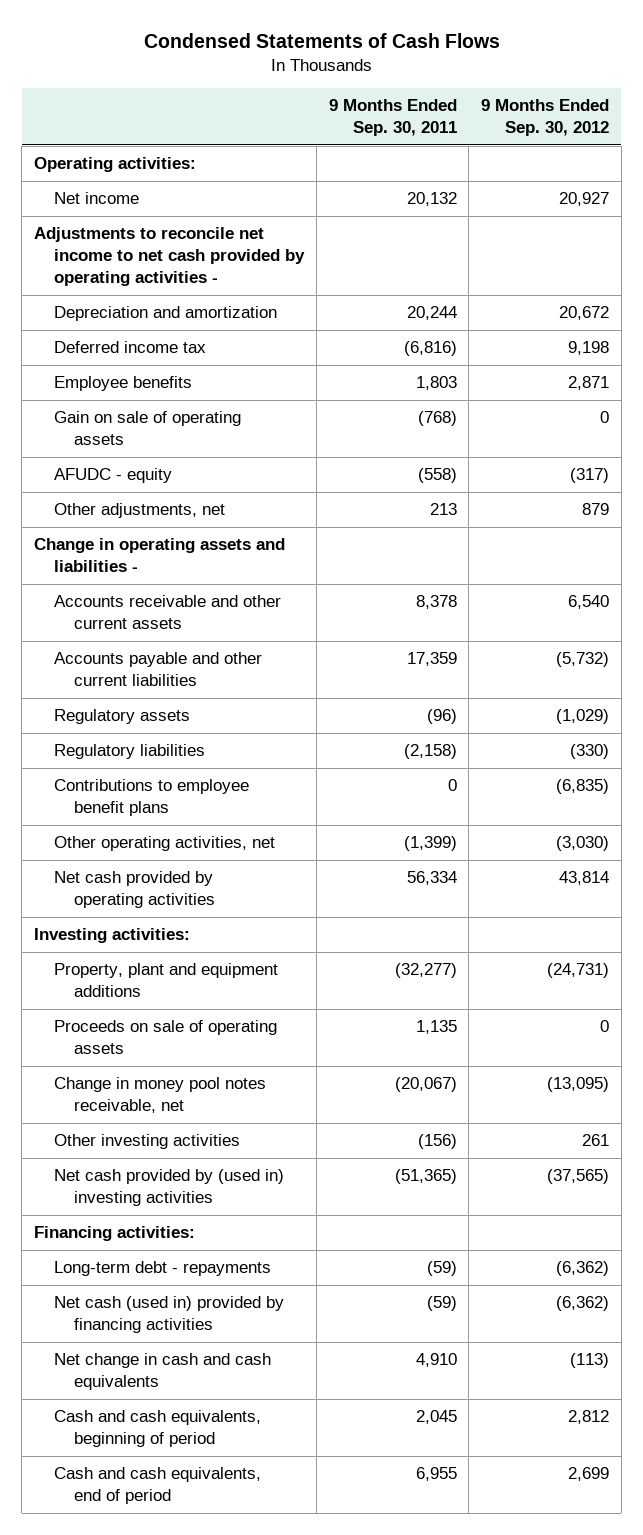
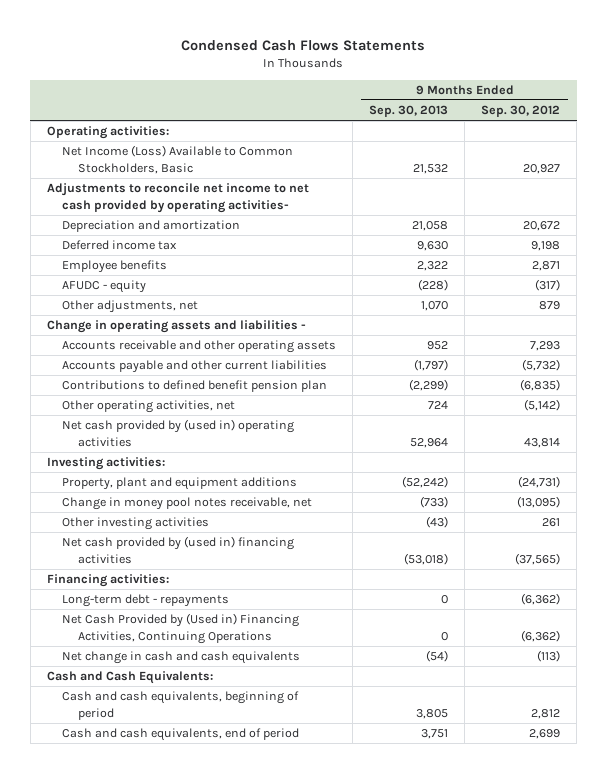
- Condensed Statements of Cash Flows
+ Condensed Cash Flows Statements
- | 9 Months Ended Sep. 30, 2011 | 9 Months Ended Sep. 30, 2012
+ | 9 Months Ended Sep. 30, 2013 | 9 Months Ended Sep. 30, 2012
- Net income | 20,132 | 20,927
- Adjustments to reconcile net income to net cash provided by operating activities -
+ Net Income (Loss) Available to Common Stockholders, Basic | 21,532 | 20,927
+ Adjustments to reconcile net income to net cash provided by operating activities-
- Gain on sale of operating assets | (768) | 0
- Accounts receivable and other current assets | 8,378 | 6,540
+ Accounts receivable and other operating assets | 952 | 7,293
- Regulatory assets | (96) | (1,029)
- Regulatory liabilities | (2,158) | (330)
- Contributions to employee benefit plans | 0 | (6,835)
- Other operating activities, net | (1,399) | (3,030)
- Net cash provided by operating activities | 56,334 | 43,814
+ Contributions to defined benefit pension plan | (2,299) | (6,835)
+ Other operating activities, net | 724 | (5,142)
+ Net cash provided by (used in) operating activities | 52,964 | 43,814
- Proceeds on sale of operating assets | 1,135 | 0
- Net cash provided by (used in) investing activities | (51,365) | (37,565)
+ Net cash provided by (used in) financing activities | (53,018) | (37,565)
- Net cash (used in) provided by financing activities | (59) | (6,362)
+ Net Cash Provided by (Used in) Financing Activities, Continuing Operations | 0 | (6,362)
+ Cash and Cash Equivalents:

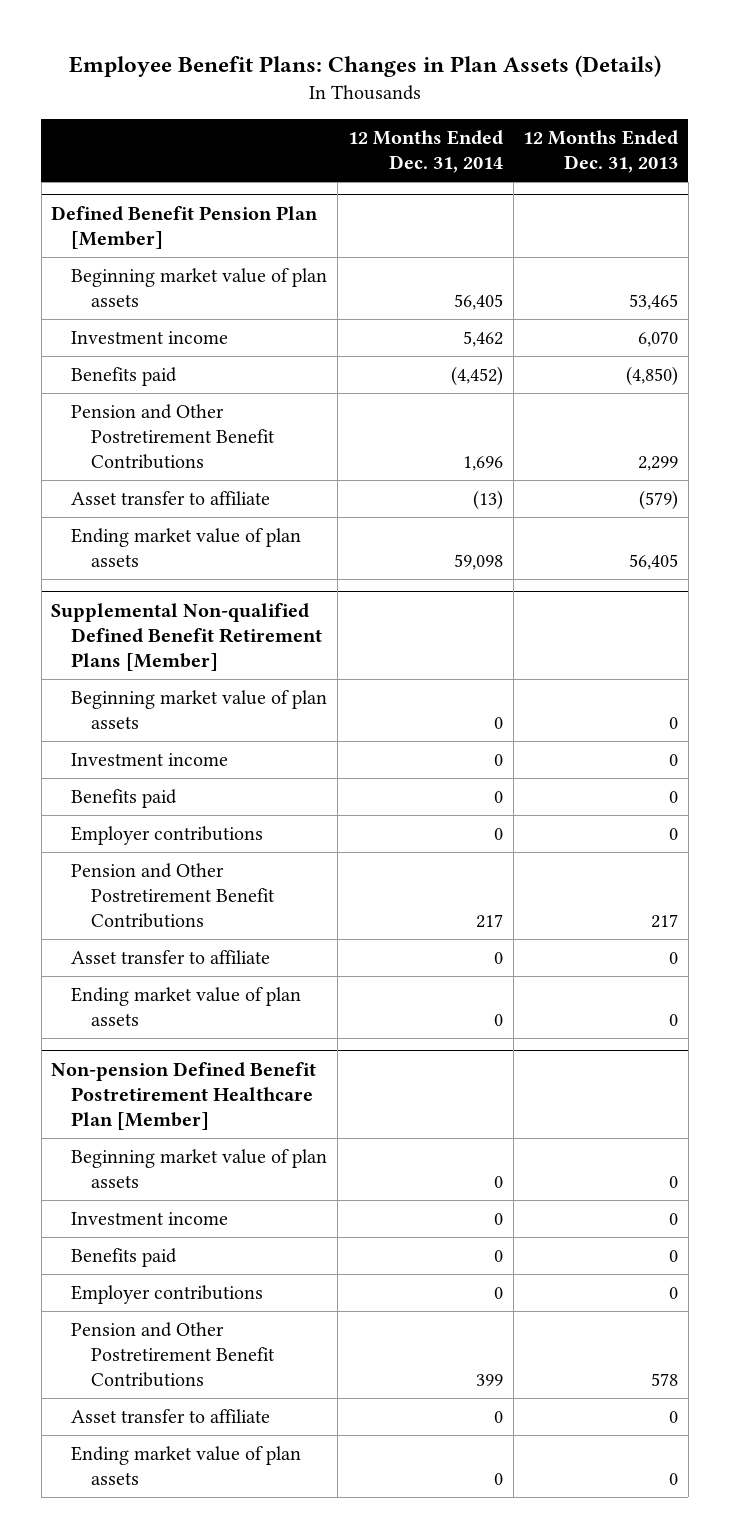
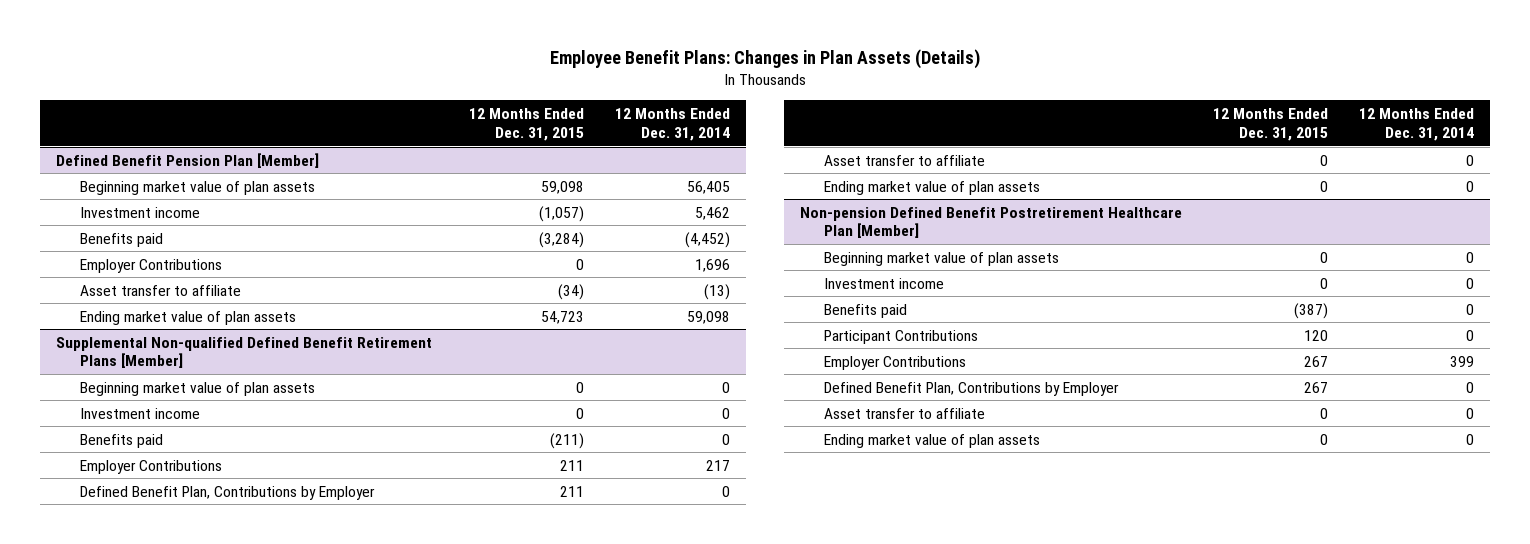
- | 12 Months Ended Dec. 31, 2014 | 12 Months Ended Dec. 31, 2013
+ | 12 Months Ended Dec. 31, 2015 | 12 Months Ended Dec. 31, 2014
@ Defined Benefit Pension Plan [Member]
- Pension and Other Postretirement Benefit Contributions | 1,696 | 2,299
+ Employer Contributions | 0 | 1,696
@ Supplemental Non-qualified Defined Benefit Retirement Plans [Member]
- Employer contributions | 0 | 0
- Pension and Other Postretirement Benefit Contributions | 217 | 217
+ Employer Contributions | 211 | 217
+ Defined Benefit Plan, Contributions by Employer | 211 | 0
@ Non-pension Defined Benefit Postretirement Healthcare Plan [Member]
- Employer contributions | 0 | 0
- Pension and Other Postretirement Benefit Contributions | 399 | 578
+ Participant Contributions | 120 | 0
+ Employer Contributions | 267 | 399
+ Defined Benefit Plan, Contributions by Employer | 267 | 0

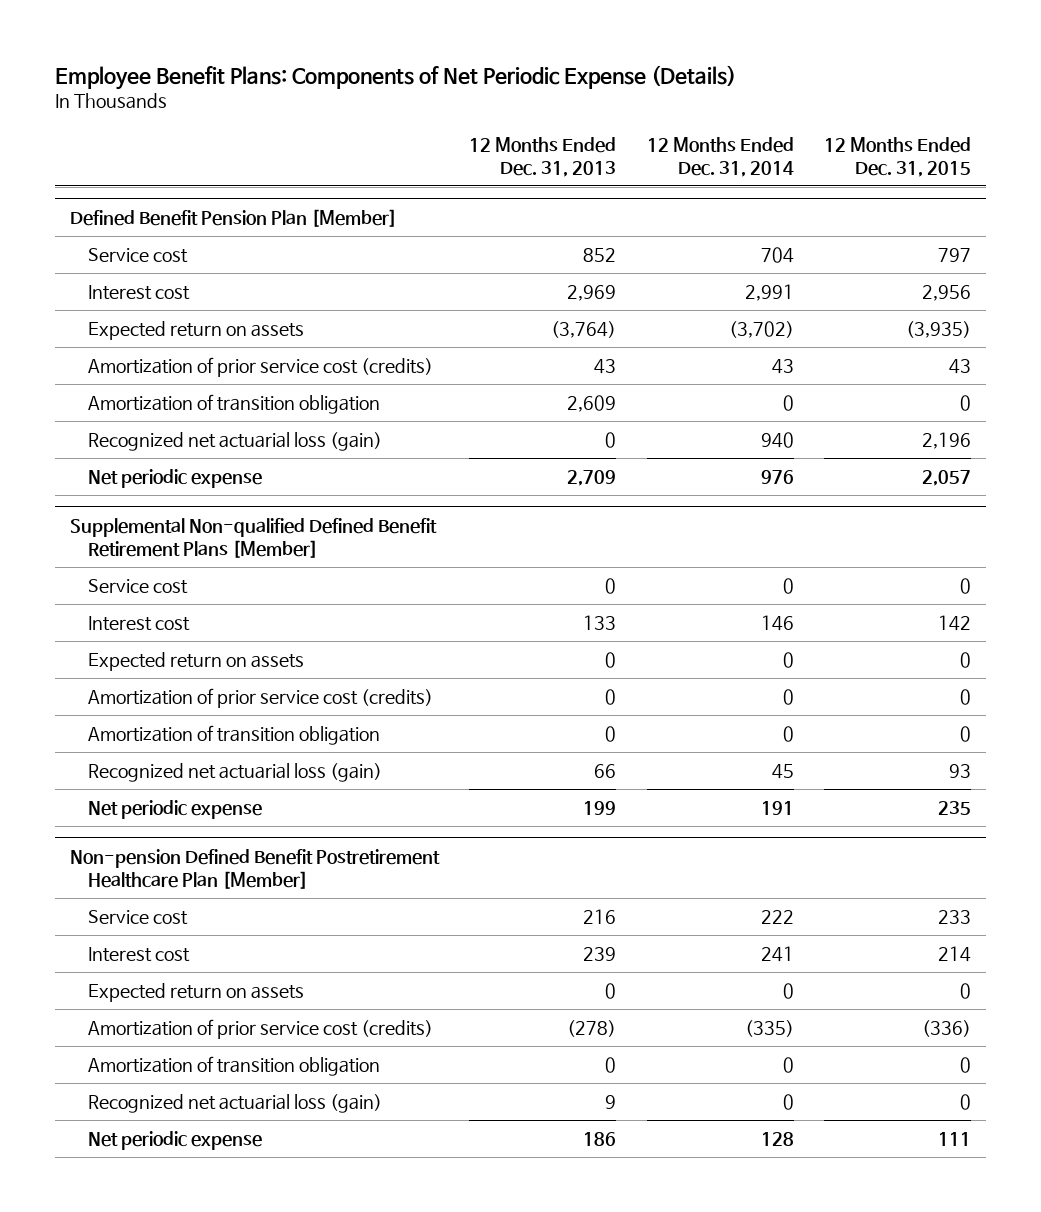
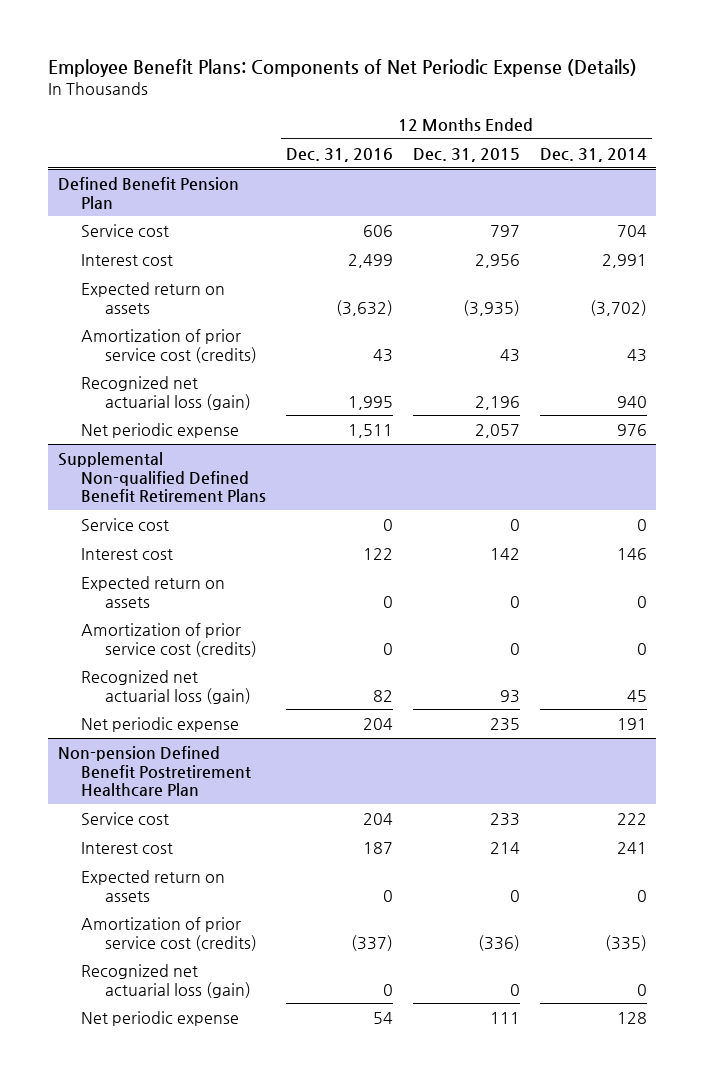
- | 12 Months Ended Dec. 31, 2013 | 12 Months Ended Dec. 31, 2014 | 12 Months Ended Dec. 31, 2015
+ | 12 Months Ended Dec. 31, 2016 | 12 Months Ended Dec. 31, 2015 | 12 Months Ended Dec. 31, 2014
- Defined Benefit Pension Plan [Member]
+ Defined Benefit Pension Plan
- Amortization of transition obligation | 2,609 | 0 | 0
- Supplemental Non-qualified Defined Benefit Retirement Plans [Member]
+ Supplemental Non-qualified Defined Benefit Retirement Plans
- Amortization of transition obligation | 0 | 0 | 0
- Non-pension Defined Benefit Postretirement Healthcare Plan [Member]
+ Non-pension Defined Benefit Postretirement Healthcare Plan
- Amortization of transition obligation | 0 | 0 | 0

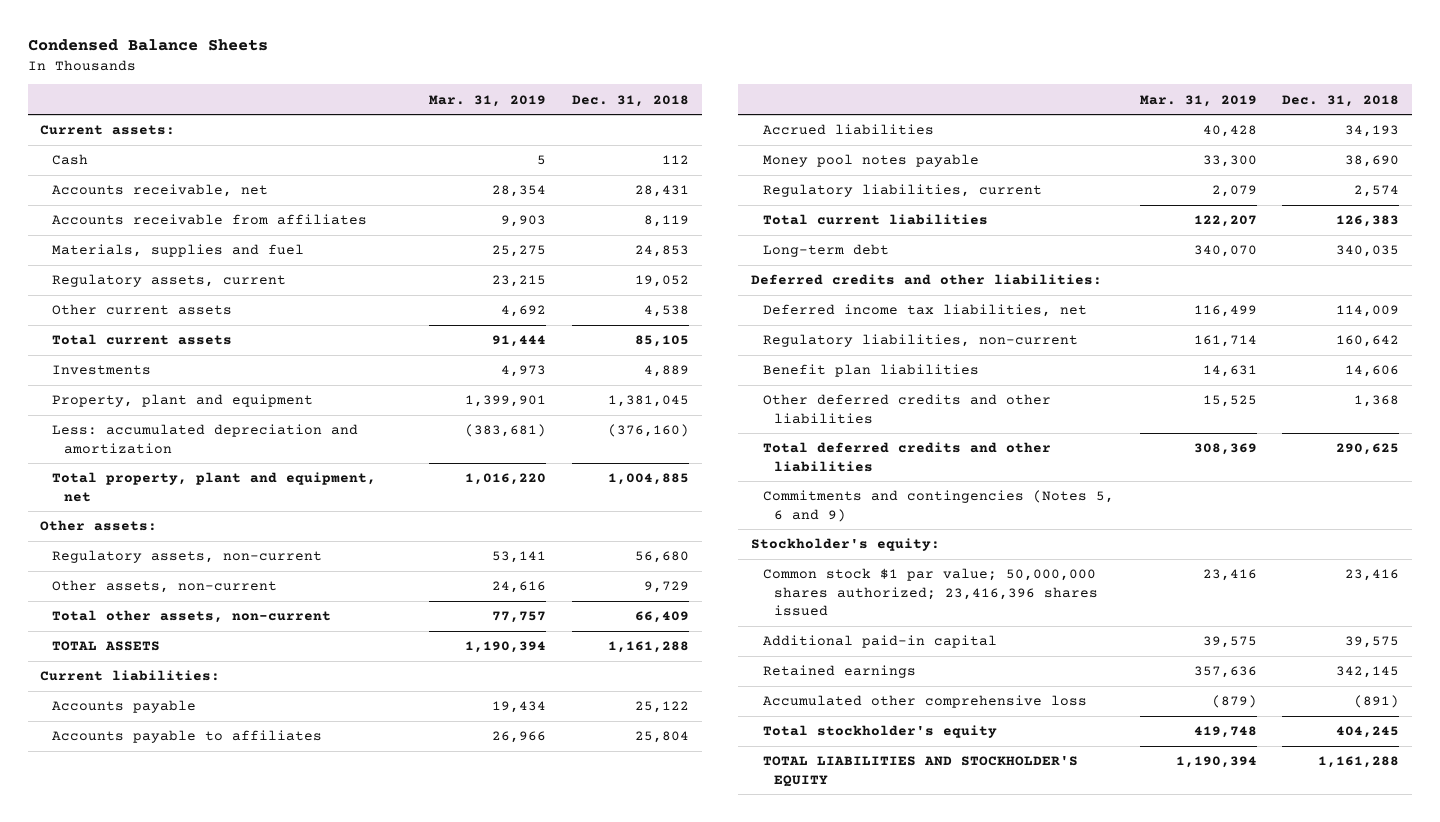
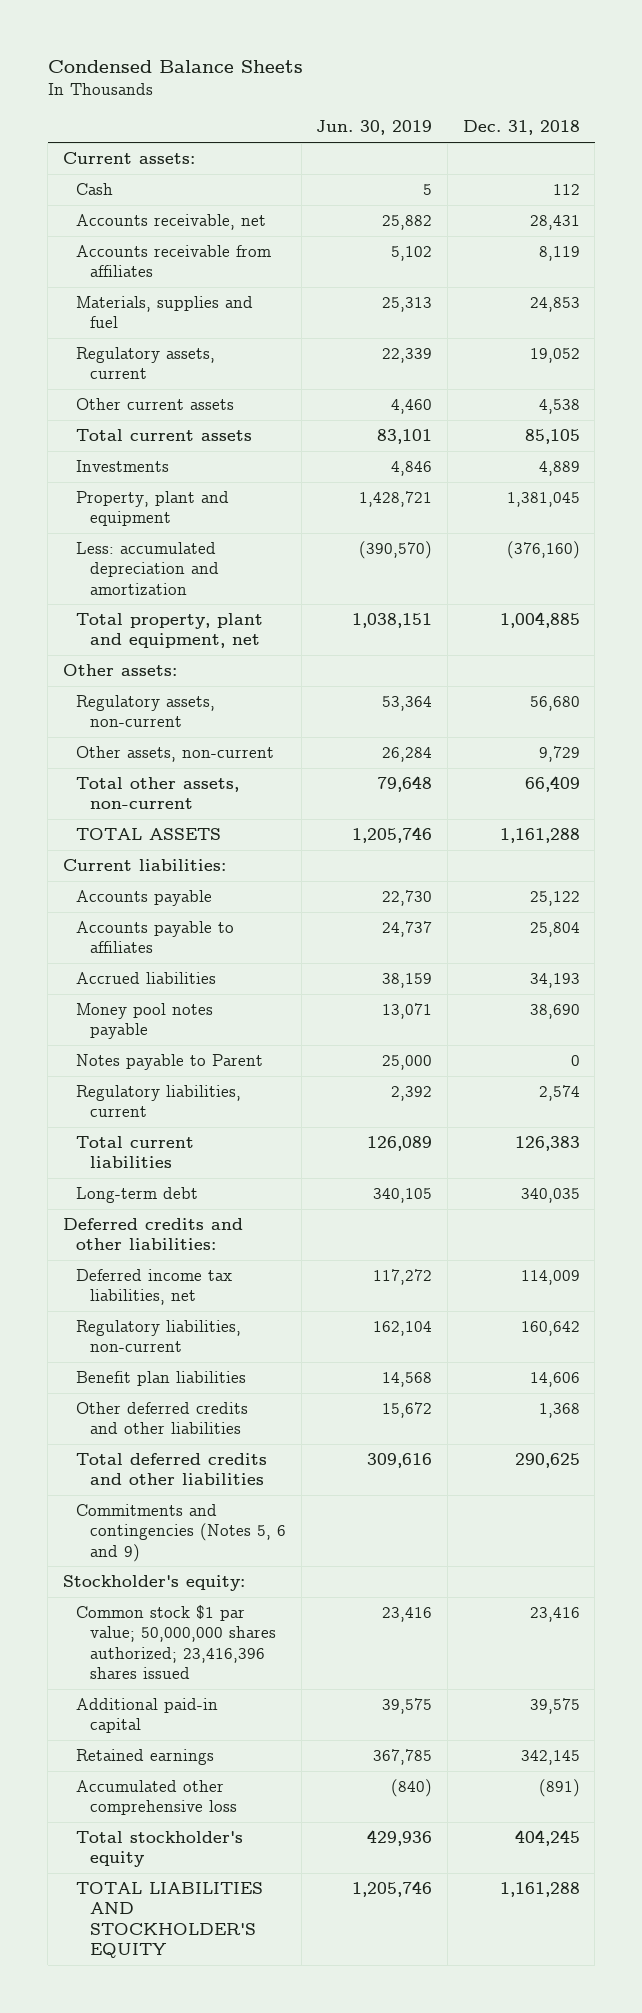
- | Mar. 31, 2019 | Dec. 31, 2018
+ | Jun. 30, 2019 | Dec. 31, 2018
+ Notes payable to Parent | 25,000 | 0

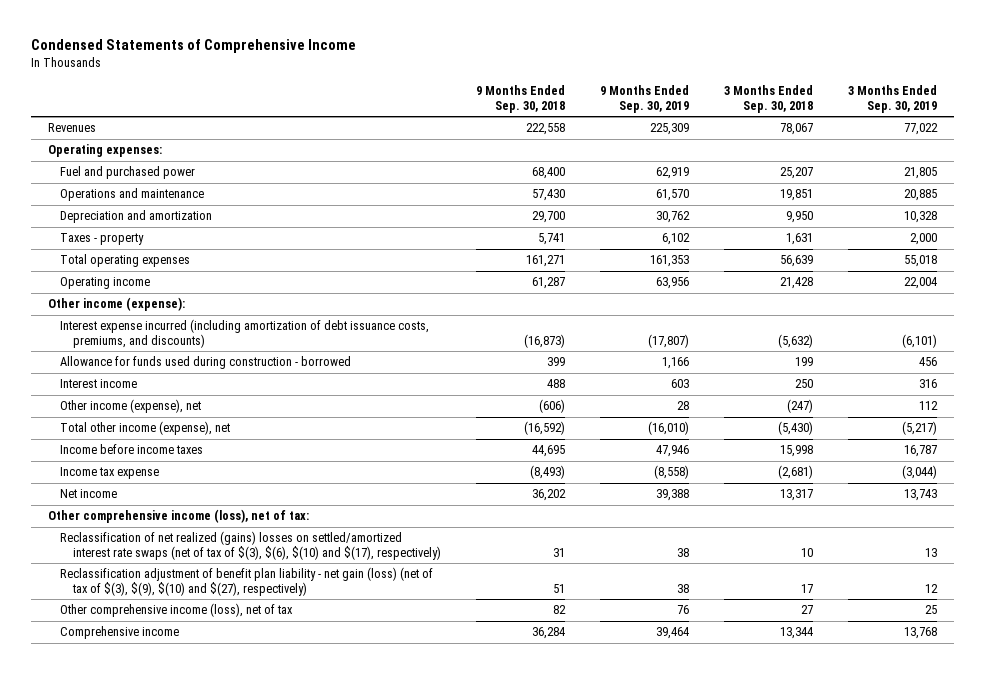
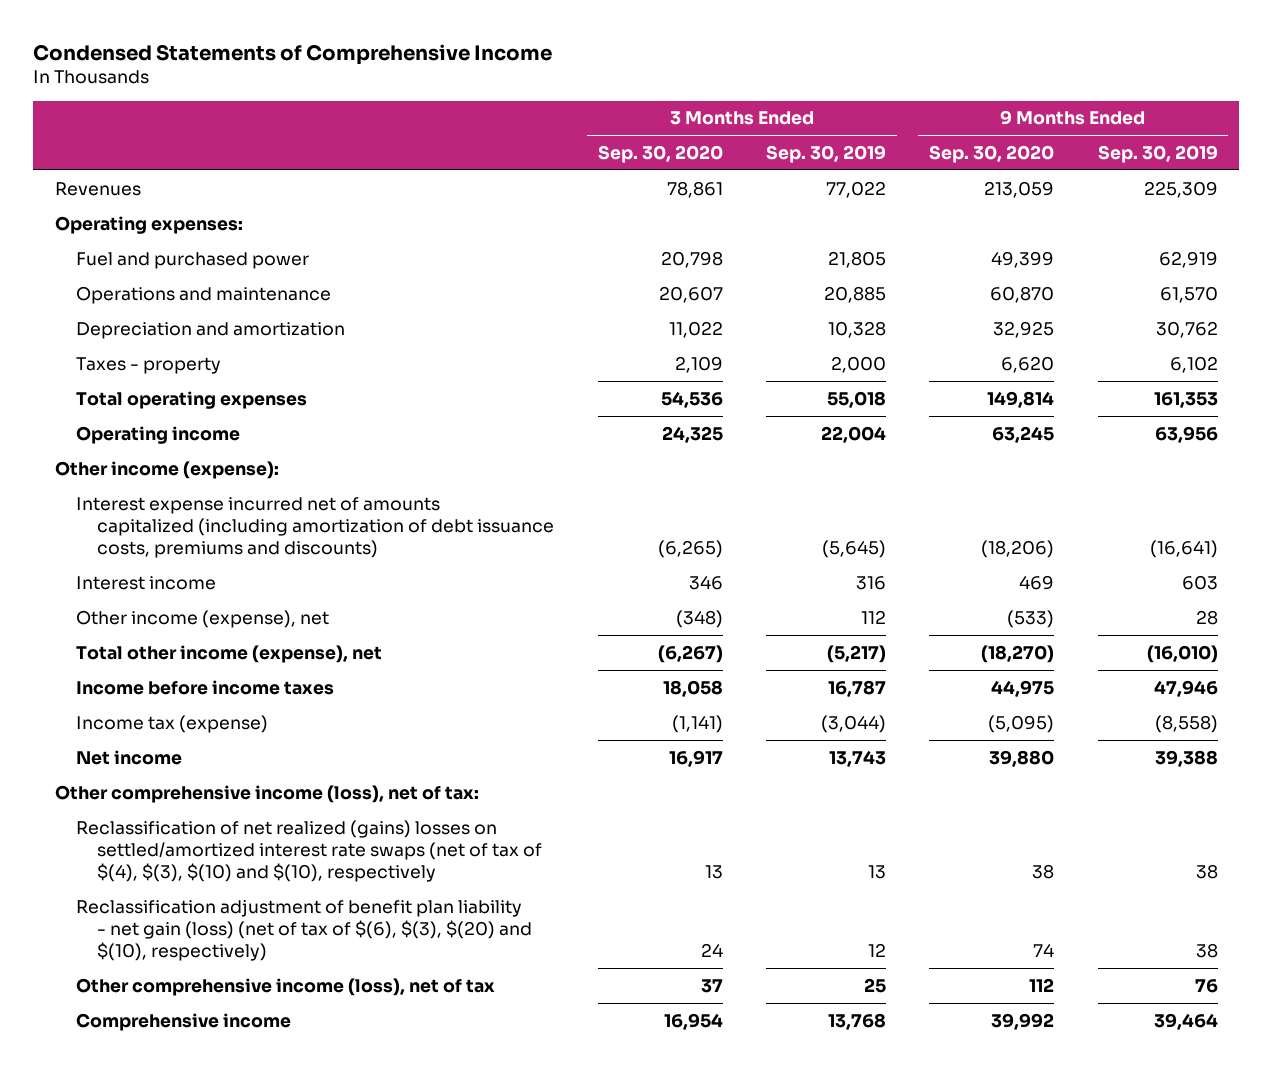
- | 9 Months Ended Sep. 30, 2018 | 9 Months Ended Sep. 30, 2019 | 3 Months Ended Sep. 30, 2018 | 3 Months Ended Sep. 30, 2019
+ | 3 Months Ended Sep. 30, 2020 | 3 Months Ended Sep. 30, 2019 | 9 Months Ended Sep. 30, 2020 | 9 Months Ended Sep. 30, 2019
- Interest expense incurred (including amortization of debt issuance costs, premiums, and discounts) | (16,873) | (17,807) | (5,632) | (6,101)
- Allowance for funds used during construction - borrowed | 399 | 1,166 | 199 | 456
+ Interest expense incurred net of amounts capitalized (including amortization of debt issuance costs, premiums and discounts) | (6,265) | (5,645) | (18,206) | (16,641)
- Income tax expense | (8,493) | (8,558) | (2,681) | (3,044)
+ Income tax (expense) | (1,141) | (3,044) | (5,095) | (8,558)
- Reclassification of net realized (gains) losses on settled/amortized interest rate swaps (net of tax of $(3), $(6), $(10) and $(17), respectively) | 31 | 38 | 10 | 13
- Reclassification adjustment of benefit plan liability - net gain (loss) (net of tax of $(3), $(9), $(10) and $(27), respectively) | 51 | 38 | 17 | 12
+ Reclassification of net realized (gains) losses on settled/amortized interest rate swaps (net of tax of $(4), $(3), $(10) and $(10), respectively | 13 | 13 | 38 | 38
+ Reclassification adjustment of benefit plan liability - net gain (loss) (net of tax of $(6), $(3), $(20) and $(10), respectively) | 24 | 12 | 74 | 38

